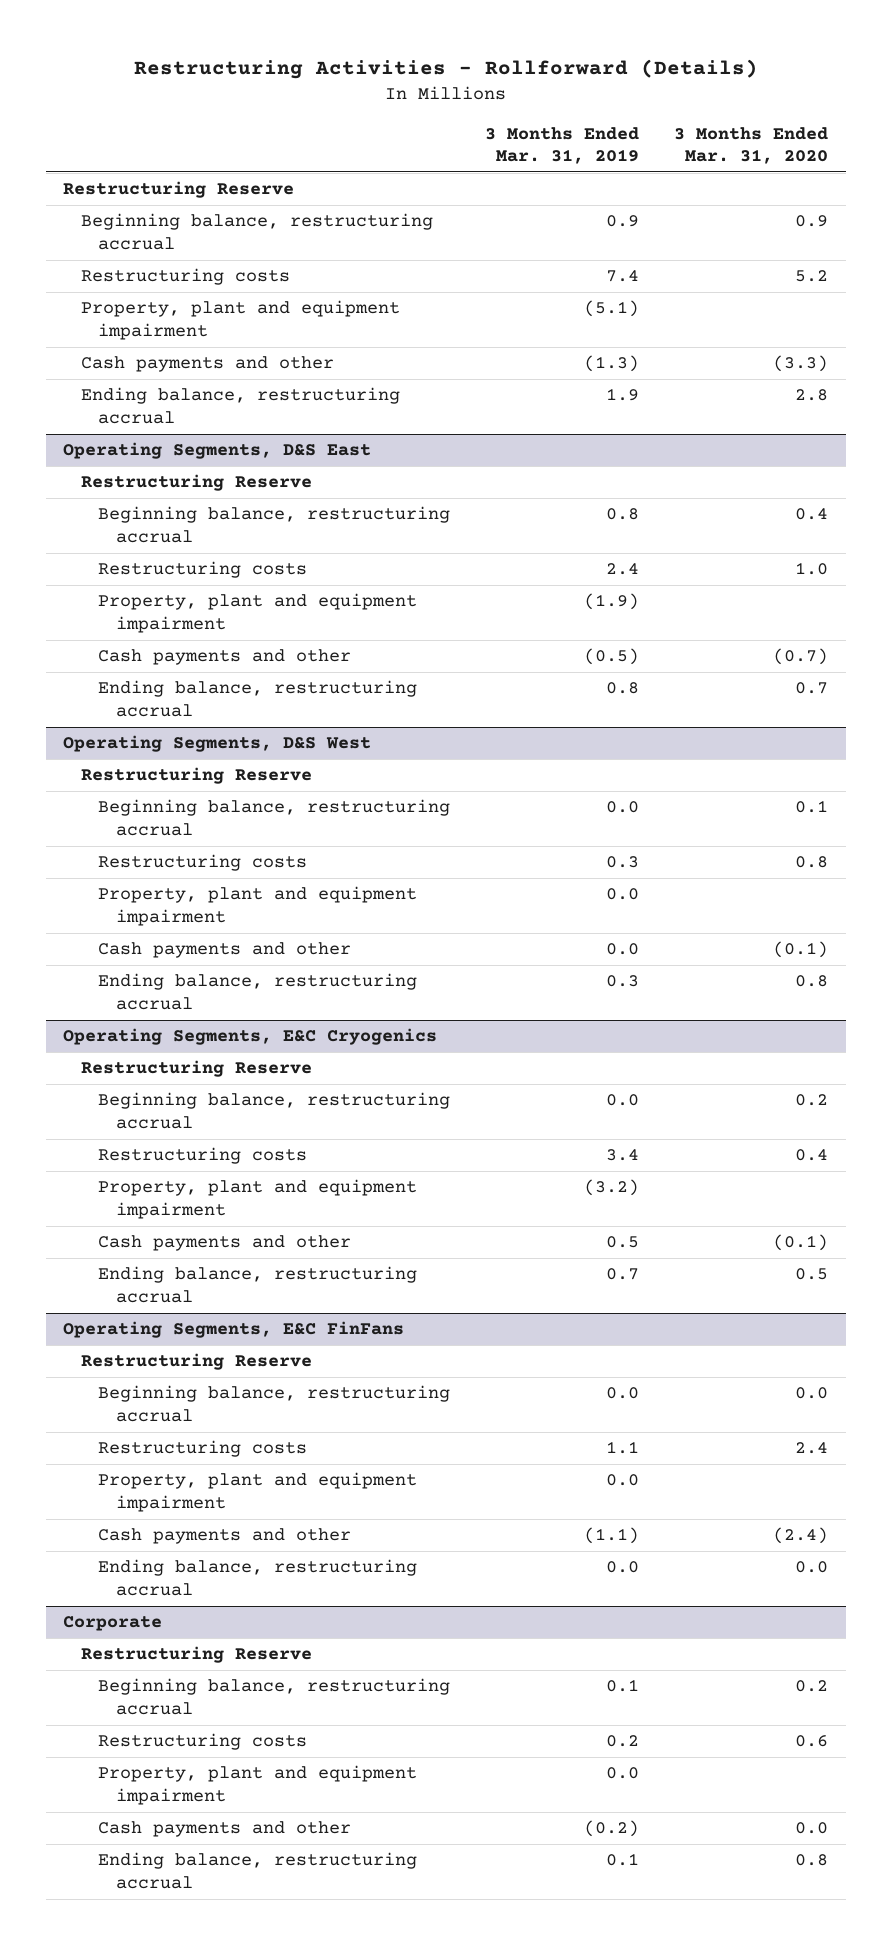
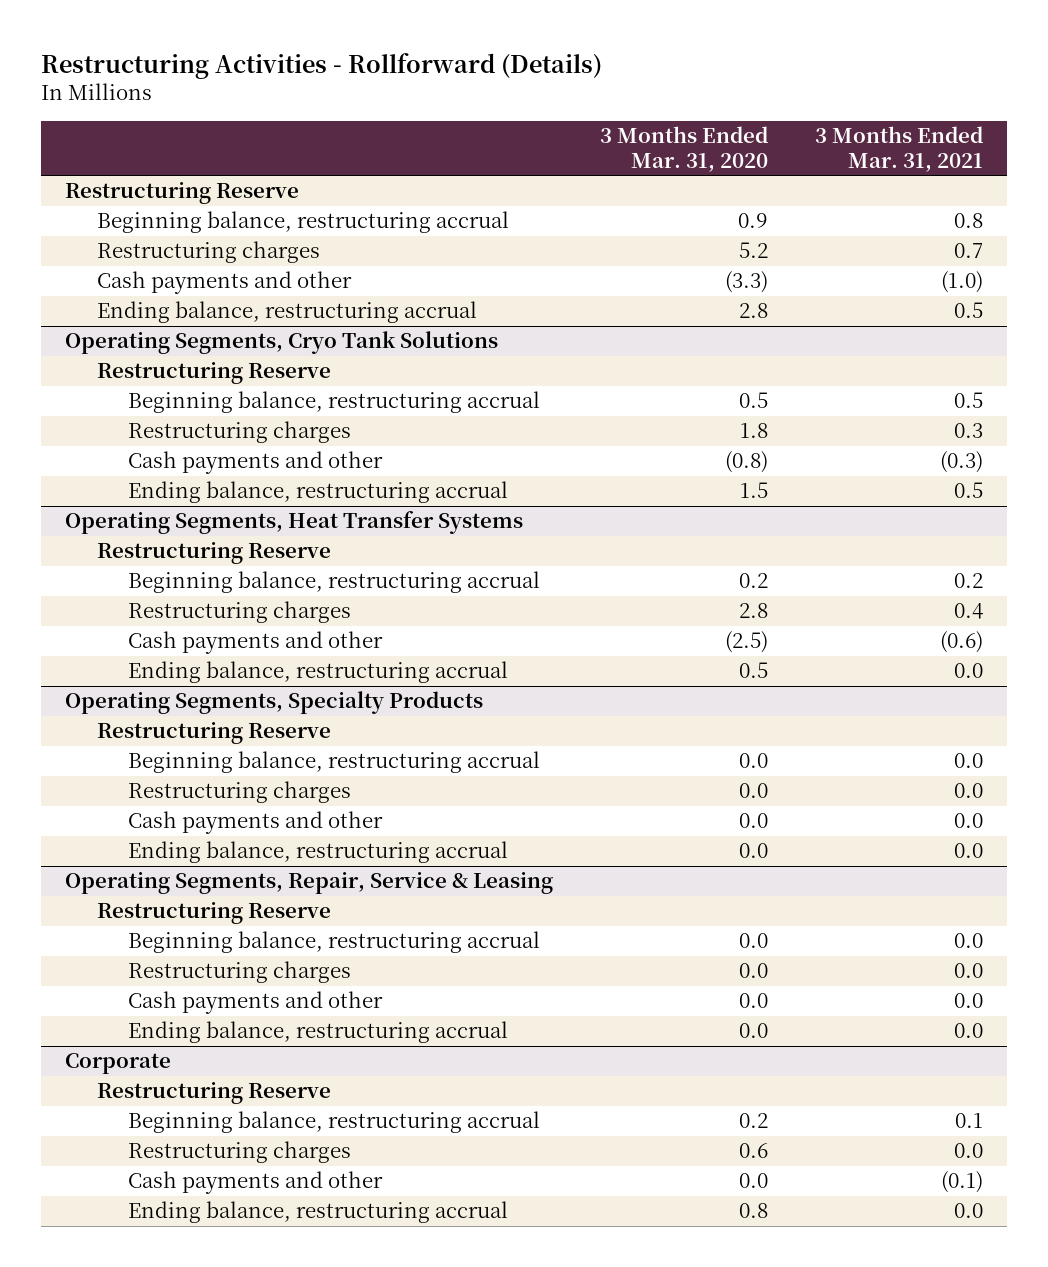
- | 3 Months Ended Mar. 31, 2019 | 3 Months Ended Mar. 31, 2020
+ | 3 Months Ended Mar. 31, 2020 | 3 Months Ended Mar. 31, 2021
- Restructuring costs | 7.4 | 5.2
- Property, plant and equipment impairment | (5.1) |
+ Restructuring charges | 5.2 | 0.7
- Operating Segments, D&S East
- Restructuring Reserve
- Beginning balance, restructuring accrual | 0.8 | 0.4
- Restructuring costs | 2.4 | 1.0
- Property, plant and equipment impairment | (1.9) |
- Cash payments and other | (0.5) | (0.7)
- Ending balance, restructuring accrual | 0.8 | 0.7
- Operating Segments, D&S West
+ Operating Segments, Cryo Tank Solutions
- Beginning balance, restructuring accrual | 0.0 | 0.1
- Restructuring costs | 0.3 | 0.8
- Property, plant and equipment impairment | 0.0 |
- Cash payments and other | 0.0 | (0.1)
- Ending balance, restructuring accrual | 0.3 | 0.8
- Operating Segments, E&C Cryogenics
+ Beginning balance, restructuring accrual | 0.5 | 0.5
+ Restructuring charges | 1.8 | 0.3
+ Cash payments and other | (0.8) | (0.3)
+ Ending balance, restructuring accrual | 1.5 | 0.5
+ Operating Segments, Heat Transfer Systems
- Restructuring costs | 3.4 | 0.4
- Property, plant and equipment impairment | (3.2) |
- Cash payments and other | 0.5 | (0.1)
+ Restructuring charges | 2.8 | 0.4
+ Cash payments and other | (2.5) | (0.6)
- Operating Segments, E&C FinFans
+ Operating Segments, Specialty Products
- Restructuring costs | 1.1 | 2.4
- Property, plant and equipment impairment | 0.0 |
- Cash payments and other | (1.1) | (2.4)
+ Restructuring charges | 0.0 | 0.0
+ Cash payments and other | 0.0 | 0.0
+ Operating Segments, Repair, Service & Leasing
+ Restructuring Reserve
+ Beginning balance, restructuring accrual | 0.0 | 0.0
+ Restructuring charges | 0.0 | 0.0
+ Cash payments and other | 0.0 | 0.0
+ Ending balance, restructuring accrual | 0.0 | 0.0
@ Corporate
- Restructuring costs | 0.2 | 0.6
- Property, plant and equipment impairment | 0.0 |
+ Restructuring charges | 0.6 | 0.0

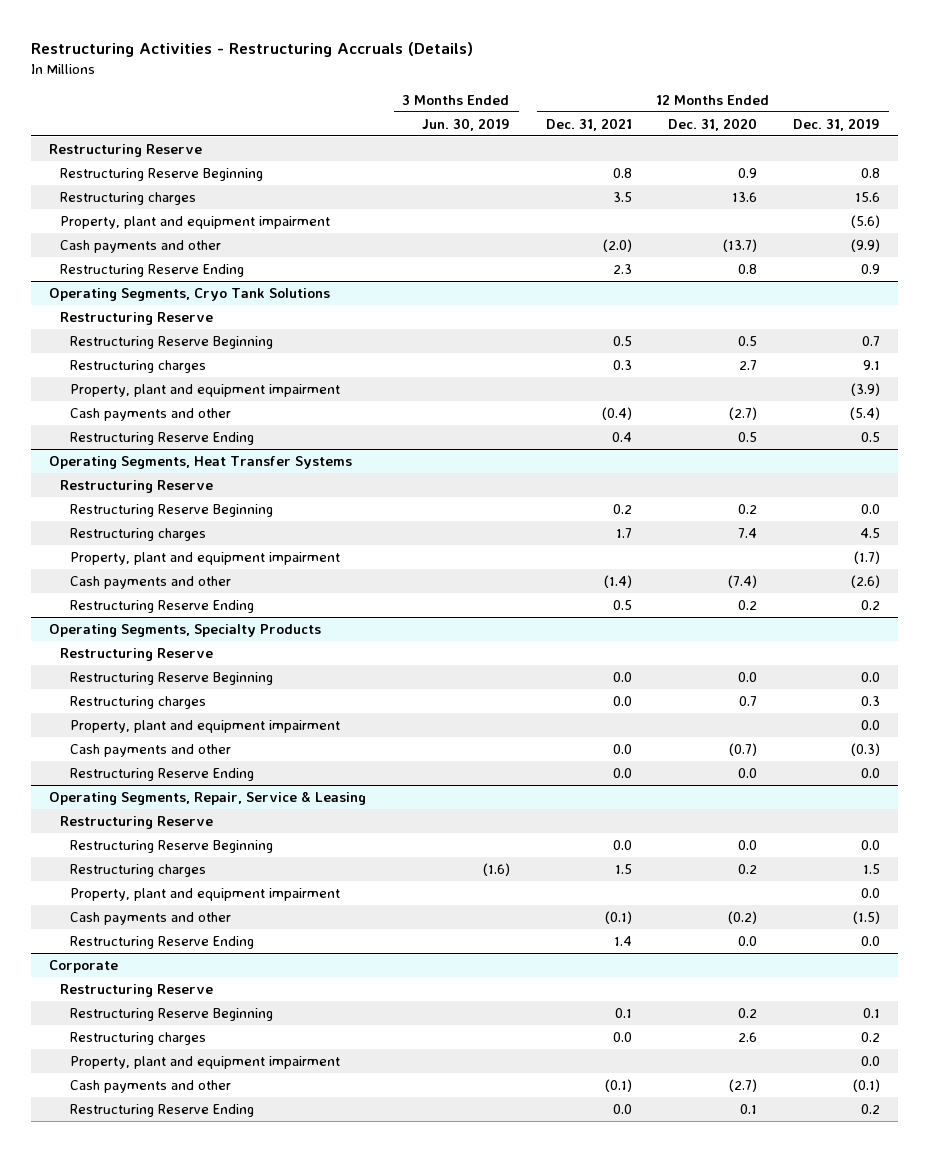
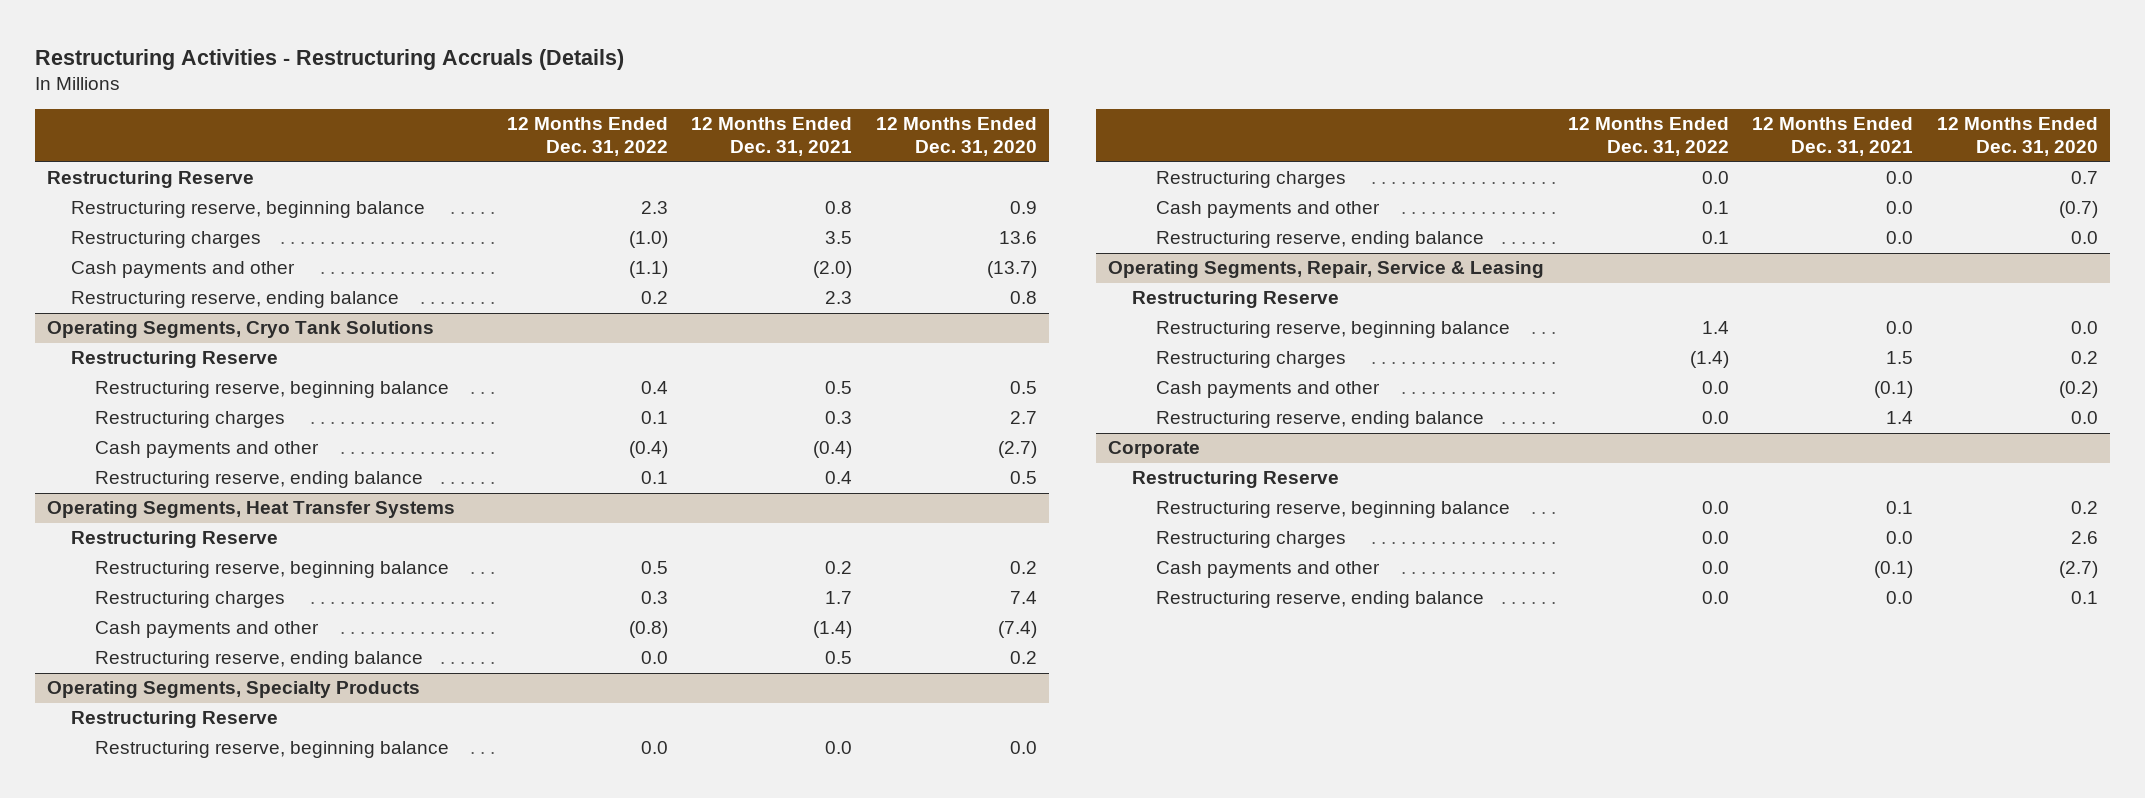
- | 3 Months Ended Jun. 30, 2019 | 12 Months Ended Dec. 31, 2021 | 12 Months Ended Dec. 31, 2020 | 12 Months Ended Dec. 31, 2019
+ | 12 Months Ended Dec. 31, 2022 | 12 Months Ended Dec. 31, 2021 | 12 Months Ended Dec. 31, 2020
- Restructuring Reserve Beginning | | 0.8 | 0.9 | 0.8
+ Restructuring reserve, beginning balance | 2.3 | 0.8 | 0.9
- Property, plant and equipment impairment | | | | (5.6)
- Restructuring Reserve Ending | | 2.3 | 0.8 | 0.9
+ Restructuring reserve, ending balance | 0.2 | 2.3 | 0.8
@ Operating Segments, Cryo Tank Solutions
- Restructuring Reserve Beginning | | 0.5 | 0.5 | 0.7
+ Restructuring reserve, beginning balance | 0.4 | 0.5 | 0.5
- Property, plant and equipment impairment | | | | (3.9)
- Restructuring Reserve Ending | | 0.4 | 0.5 | 0.5
+ Restructuring reserve, ending balance | 0.1 | 0.4 | 0.5
@ Operating Segments, Heat Transfer Systems
- Restructuring Reserve Beginning | | 0.2 | 0.2 | 0.0
+ Restructuring reserve, beginning balance | 0.5 | 0.2 | 0.2
- Property, plant and equipment impairment | | | | (1.7)
- Restructuring Reserve Ending | | 0.5 | 0.2 | 0.2
+ Restructuring reserve, ending balance | 0.0 | 0.5 | 0.2
@ Operating Segments, Specialty Products
- Restructuring Reserve Beginning | | 0.0 | 0.0 | 0.0
+ Restructuring reserve, beginning balance | 0.0 | 0.0 | 0.0
- Property, plant and equipment impairment | | | | 0.0
- Restructuring Reserve Ending | | 0.0 | 0.0 | 0.0
+ Restructuring reserve, ending balance | 0.1 | 0.0 | 0.0
@ Operating Segments, Repair, Service & Leasing
- Restructuring Reserve Beginning | | 0.0 | 0.0 | 0.0
+ Restructuring reserve, beginning balance | 1.4 | 0.0 | 0.0
- Property, plant and equipment impairment | | | | 0.0
- Restructuring Reserve Ending | | 1.4 | 0.0 | 0.0
+ Restructuring reserve, ending balance | 0.0 | 1.4 | 0.0
@ Corporate
- Restructuring Reserve Beginning | | 0.1 | 0.2 | 0.1
+ Restructuring reserve, beginning balance | 0.0 | 0.1 | 0.2
- Property, plant and equipment impairment | | | | 0.0
- Restructuring Reserve Ending | | 0.0 | 0.1 | 0.2
+ Restructuring reserve, ending balance | 0.0 | 0.0 | 0.1

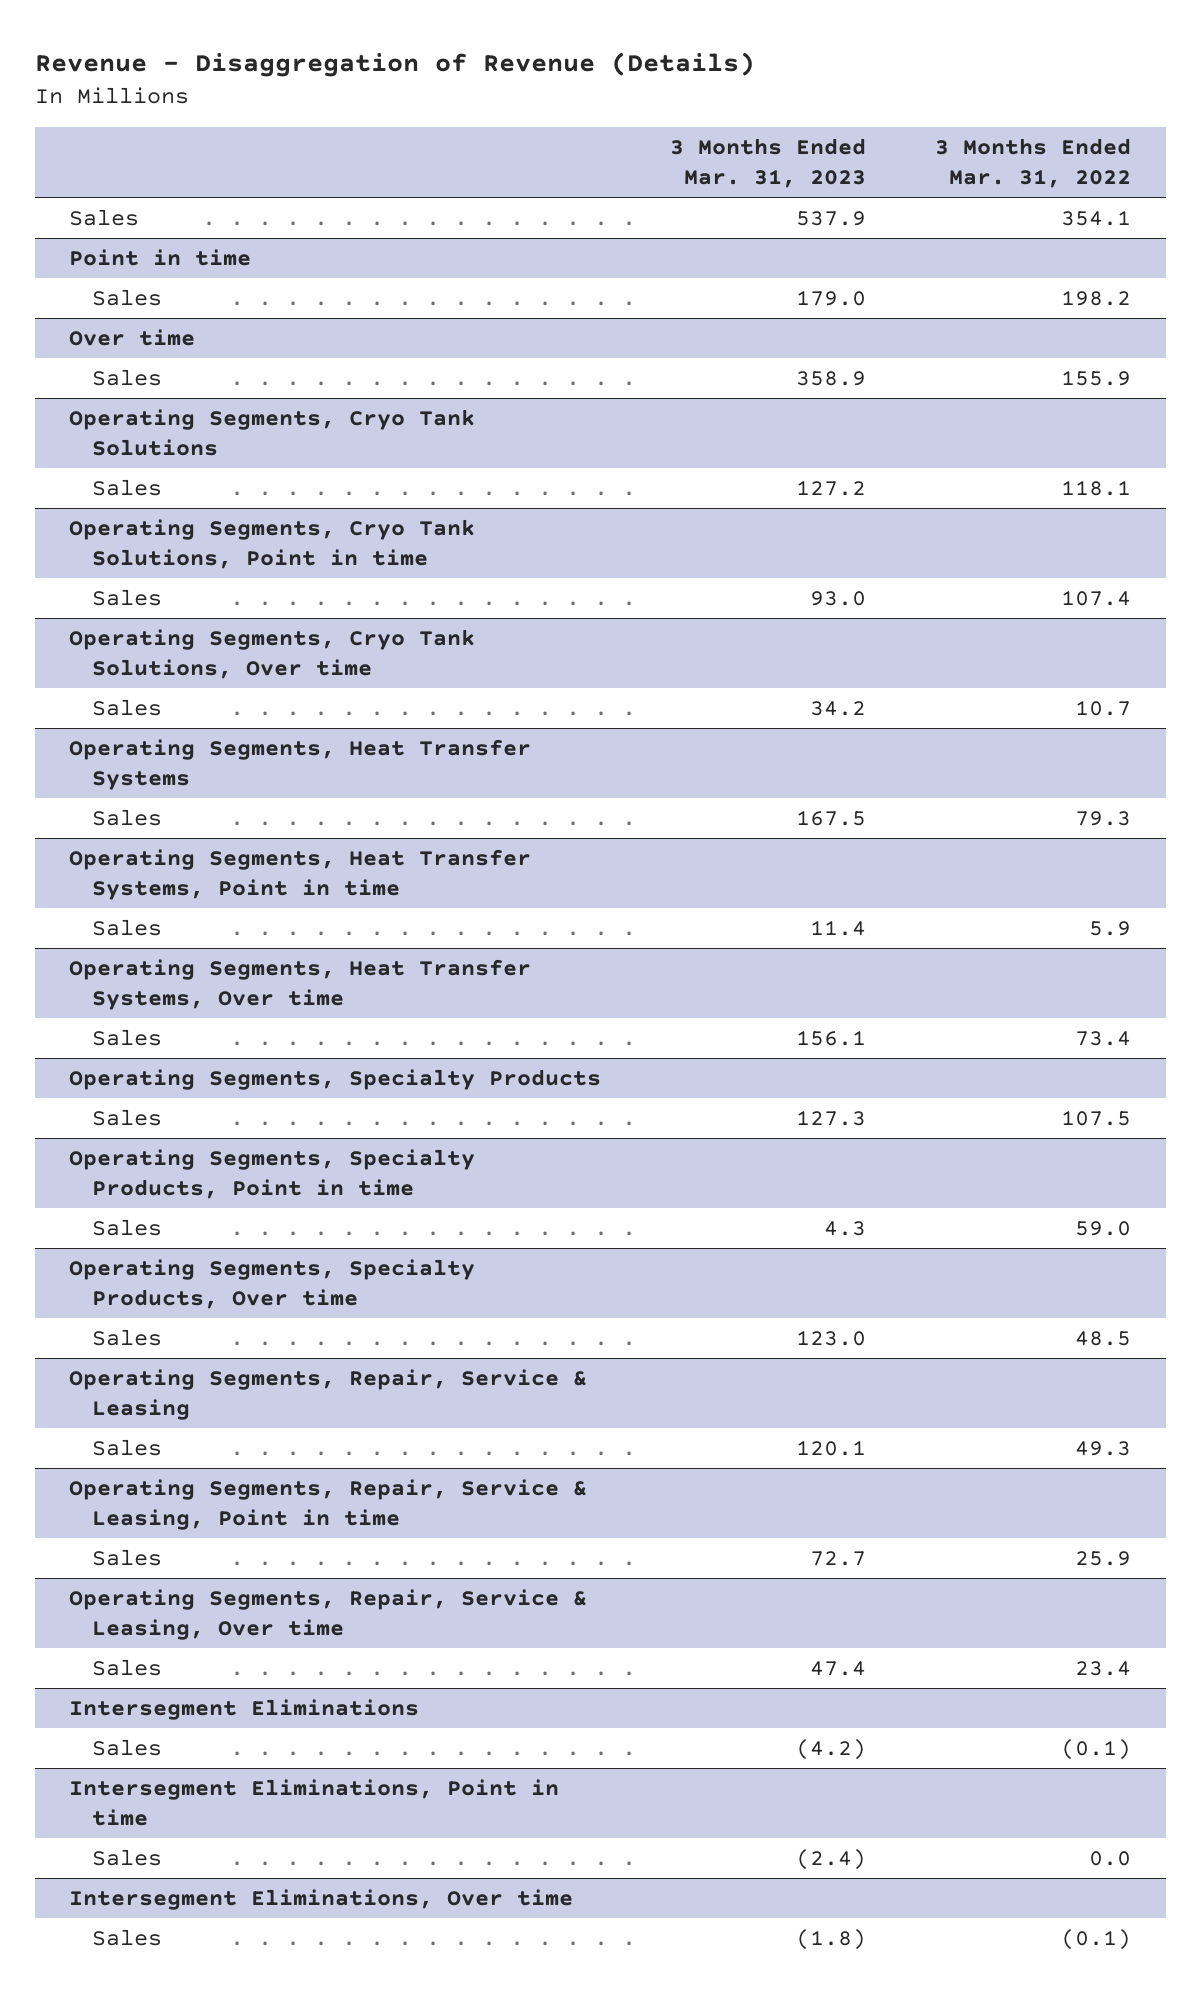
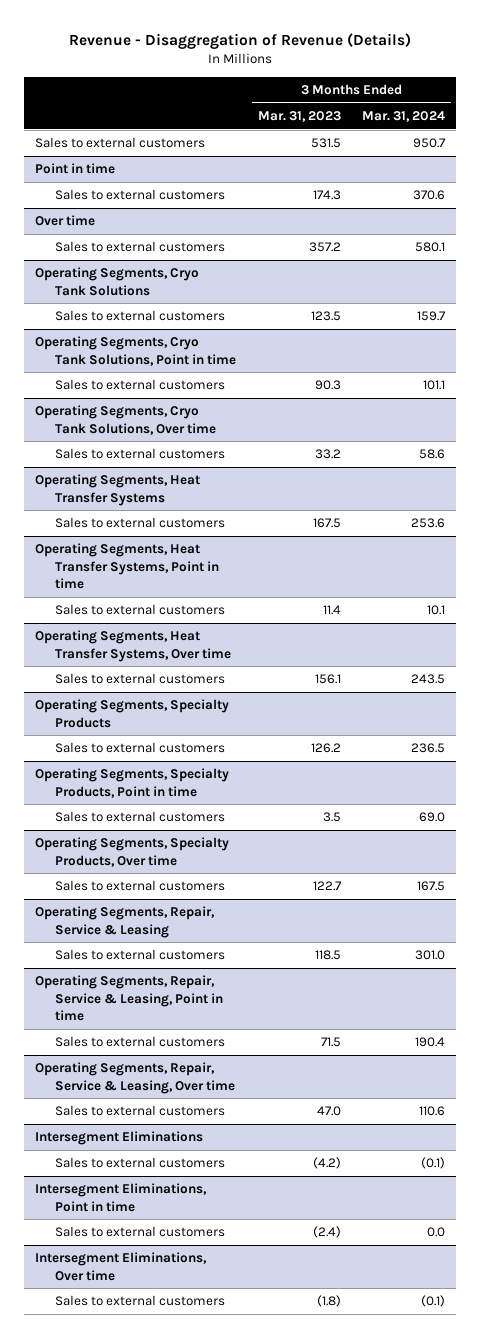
- | 3 Months Ended Mar. 31, 2023 | 3 Months Ended Mar. 31, 2022
+ | 3 Months Ended Mar. 31, 2023 | 3 Months Ended Mar. 31, 2024
- Sales | 537.9 | 354.1
+ Sales to external customers | 531.5 | 950.7
@ Point in time
- Sales | 179.0 | 198.2
+ Sales to external customers | 174.3 | 370.6
@ Over time
- Sales | 358.9 | 155.9
+ Sales to external customers | 357.2 | 580.1
@ Operating Segments, Cryo Tank Solutions
- Sales | 127.2 | 118.1
+ Sales to external customers | 123.5 | 159.7
@ Operating Segments, Cryo Tank Solutions, Point in time
- Sales | 93.0 | 107.4
+ Sales to external customers | 90.3 | 101.1
@ Operating Segments, Cryo Tank Solutions, Over time
- Sales | 34.2 | 10.7
+ Sales to external customers | 33.2 | 58.6
@ Operating Segments, Heat Transfer Systems
- Sales | 167.5 | 79.3
+ Sales to external customers | 167.5 | 253.6
@ Operating Segments, Heat Transfer Systems, Point in time
- Sales | 11.4 | 5.9
+ Sales to external customers | 11.4 | 10.1
@ Operating Segments, Heat Transfer Systems, Over time
- Sales | 156.1 | 73.4
+ Sales to external customers | 156.1 | 243.5
@ Operating Segments, Specialty Products
- Sales | 127.3 | 107.5
+ Sales to external customers | 126.2 | 236.5
@ Operating Segments, Specialty Products, Point in time
- Sales | 4.3 | 59.0
+ Sales to external customers | 3.5 | 69.0
@ Operating Segments, Specialty Products, Over time
- Sales | 123.0 | 48.5
+ Sales to external customers | 122.7 | 167.5
@ Operating Segments, Repair, Service & Leasing
- Sales | 120.1 | 49.3
+ Sales to external customers | 118.5 | 301.0
@ Operating Segments, Repair, Service & Leasing, Point in time
- Sales | 72.7 | 25.9
+ Sales to external customers | 71.5 | 190.4
@ Operating Segments, Repair, Service & Leasing, Over time
- Sales | 47.4 | 23.4
+ Sales to external customers | 47.0 | 110.6
@ Intersegment Eliminations
- Sales | (4.2) | (0.1)
+ Sales to external customers | (4.2) | (0.1)
@ Intersegment Eliminations, Point in time
- Sales | (2.4) | 0.0
+ Sales to external customers | (2.4) | 0.0
@ Intersegment Eliminations, Over time
- Sales | (1.8) | (0.1)
+ Sales to external customers | (1.8) | (0.1)

